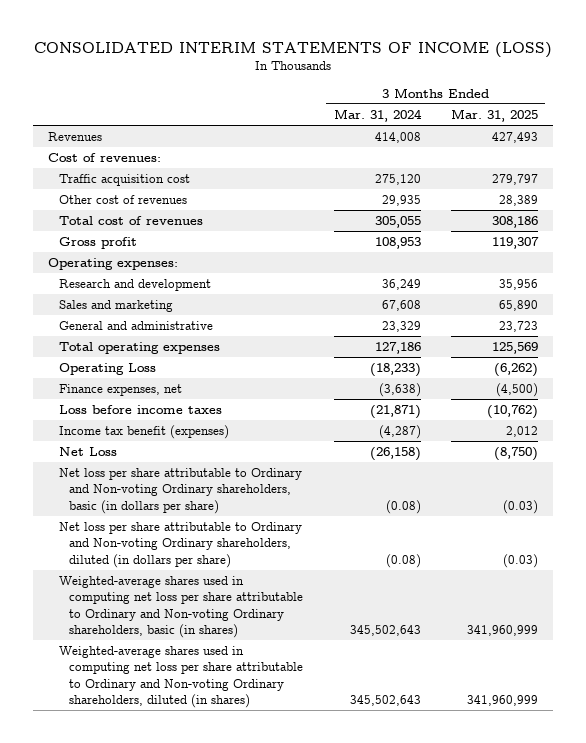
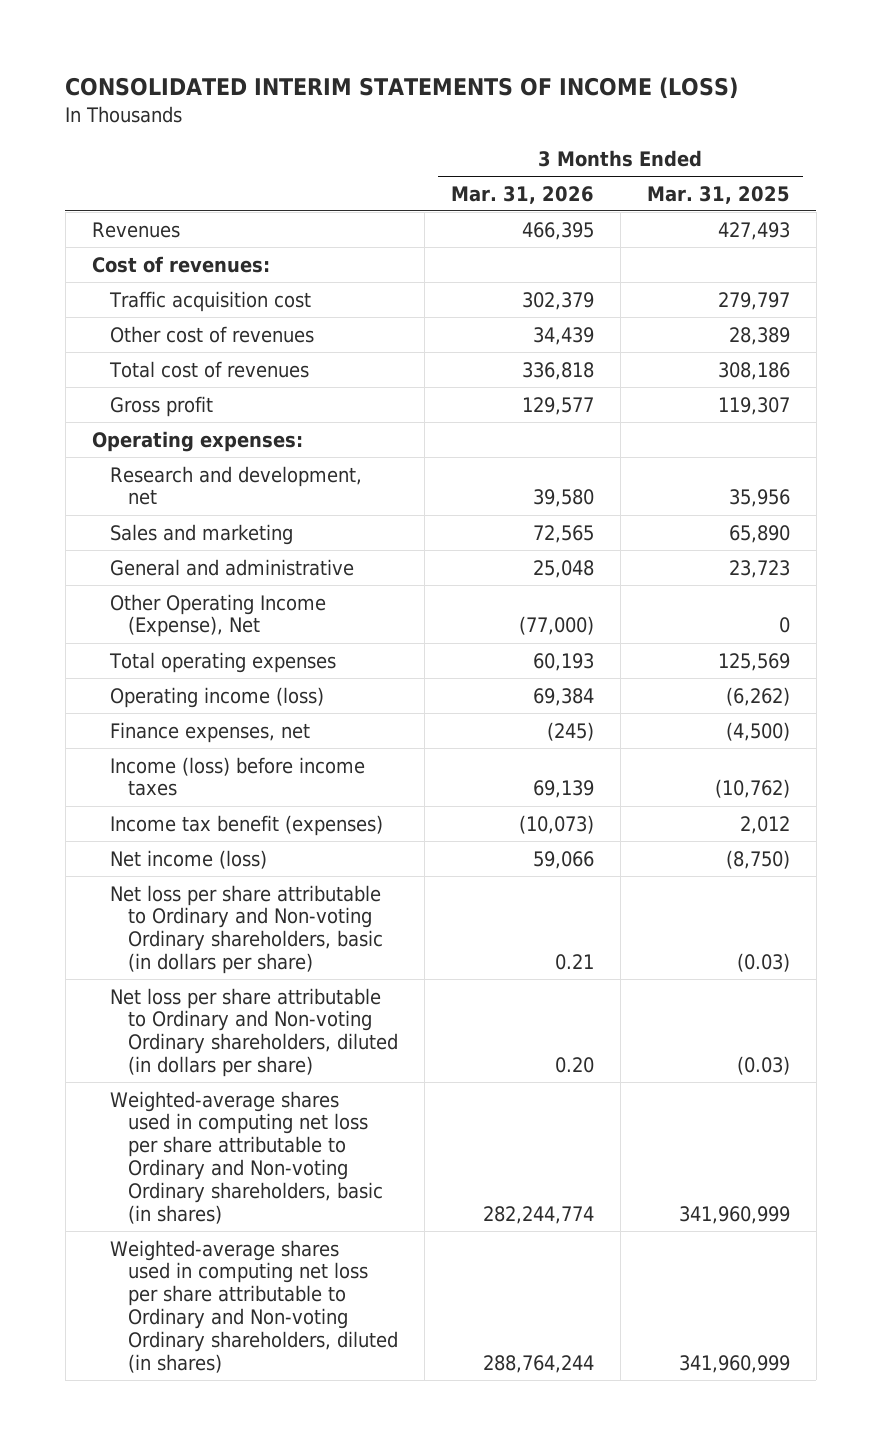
- | 3 Months Ended Mar. 31, 2024 | 3 Months Ended Mar. 31, 2025
+ | 3 Months Ended Mar. 31, 2026 | 3 Months Ended Mar. 31, 2025
- Research and development | 36,249 | 35,956
+ Research and development, net | 39,580 | 35,956
+ Other Operating Income (Expense), Net | (77,000) | 0
- Operating Loss | (18,233) | (6,262)
+ Operating income (loss) | 69,384 | (6,262)
- Loss before income taxes | (21,871) | (10,762)
+ Income (loss) before income taxes | 69,139 | (10,762)
- Net Loss | (26,158) | (8,750)
+ Net income (loss) | 59,066 | (8,750)

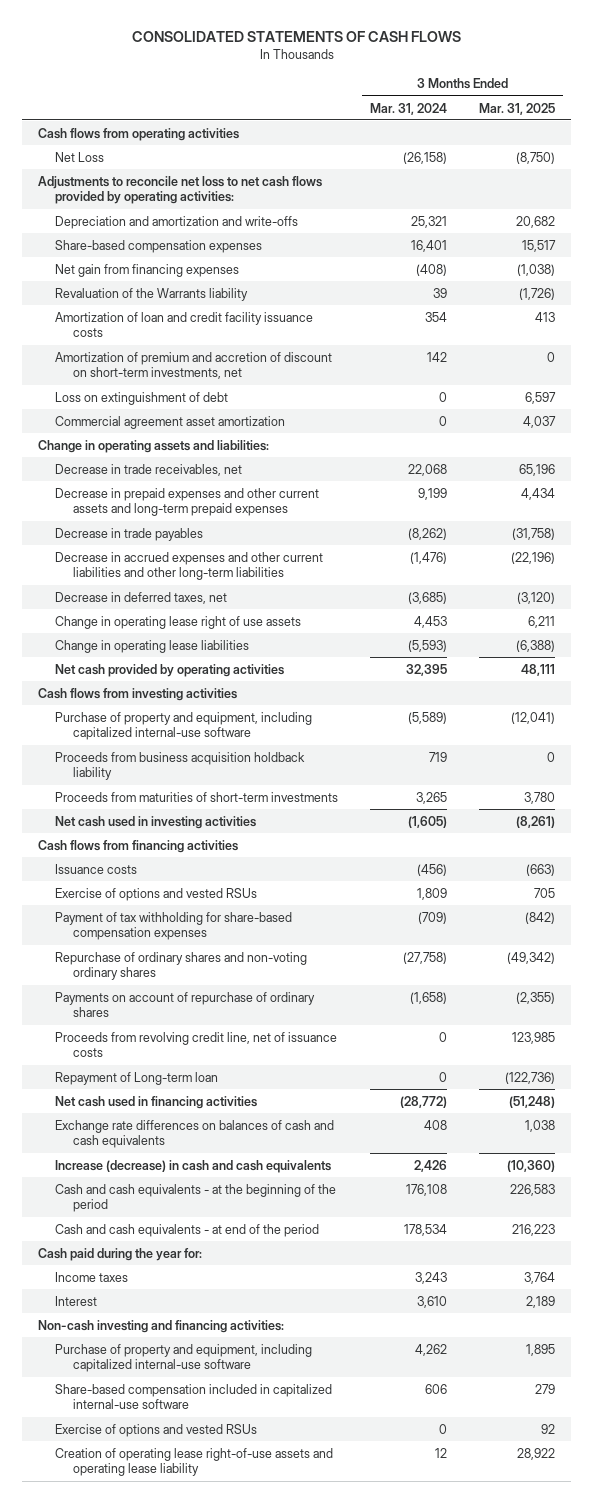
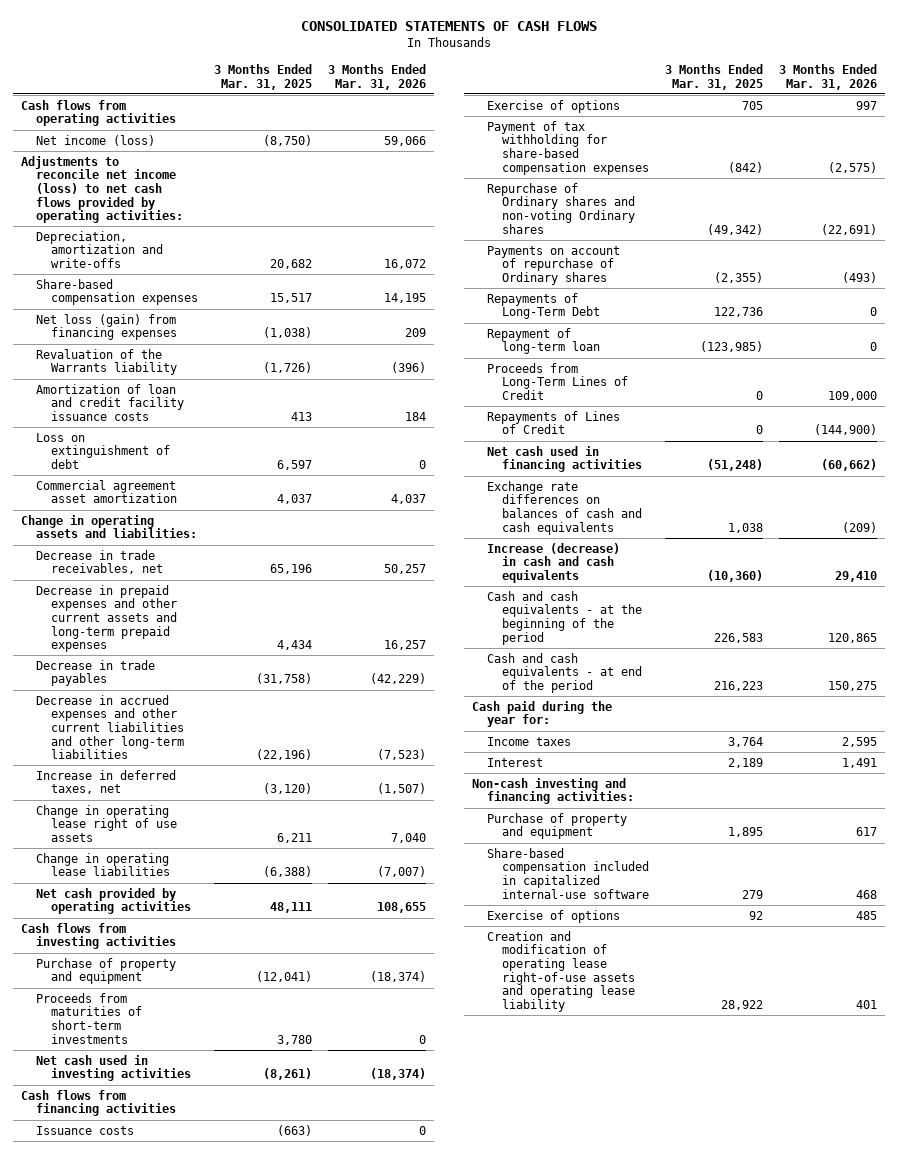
- | 3 Months Ended Mar. 31, 2024 | 3 Months Ended Mar. 31, 2025
+ | 3 Months Ended Mar. 31, 2025 | 3 Months Ended Mar. 31, 2026
- Net Loss | (26,158) | (8,750)
- Adjustments to reconcile net loss to net cash flows provided by operating activities:
- Depreciation and amortization and write-offs | 25,321 | 20,682
+ Net income (loss) | (8,750) | 59,066
+ Adjustments to reconcile net income (loss) to net cash flows provided by operating activities:
+ Depreciation, amortization and write-offs | 20,682 | 16,072
- Net gain from financing expenses | (408) | (1,038)
+ Net loss (gain) from financing expenses | (1,038) | 209
- Amortization of premium and accretion of discount on short-term investments, net | 142 | 0
- Decrease in deferred taxes, net | (3,685) | (3,120)
+ Increase in deferred taxes, net | (3,120) | (1,507)
- Purchase of property and equipment, including capitalized internal-use software | (5,589) | (12,041)
- Proceeds from business acquisition holdback liability | 719 | 0
+ Purchase of property and equipment | (12,041) | (18,374)
- Exercise of options and vested RSUs | 1,809 | 705
+ Exercise of options | 705 | 997
- Repurchase of ordinary shares and non-voting ordinary shares | (27,758) | (49,342)
- Payments on account of repurchase of ordinary shares | (1,658) | (2,355)
- Proceeds from revolving credit line, net of issuance costs | 0 | 123,985
- Repayment of Long-term loan | 0 | (122,736)
+ Repurchase of Ordinary shares and non-voting Ordinary shares | (49,342) | (22,691)
+ Payments on account of repurchase of Ordinary shares | (2,355) | (493)
+ Repayments of Long-Term Debt | 122,736 | 0
+ Repayment of long-term loan | (123,985) | 0
+ Proceeds from Long-Term Lines of Credit | 0 | 109,000
+ Repayments of Lines of Credit | 0 | (144,900)
- Purchase of property and equipment, including capitalized internal-use software | 4,262 | 1,895
+ Purchase of property and equipment | 1,895 | 617
- Exercise of options and vested RSUs | 0 | 92
- Creation of operating lease right-of-use assets and operating lease liability | 12 | 28,922
+ Exercise of options | 92 | 485
+ Creation and modification of operating lease right-of-use assets and operating lease liability | 28,922 | 401

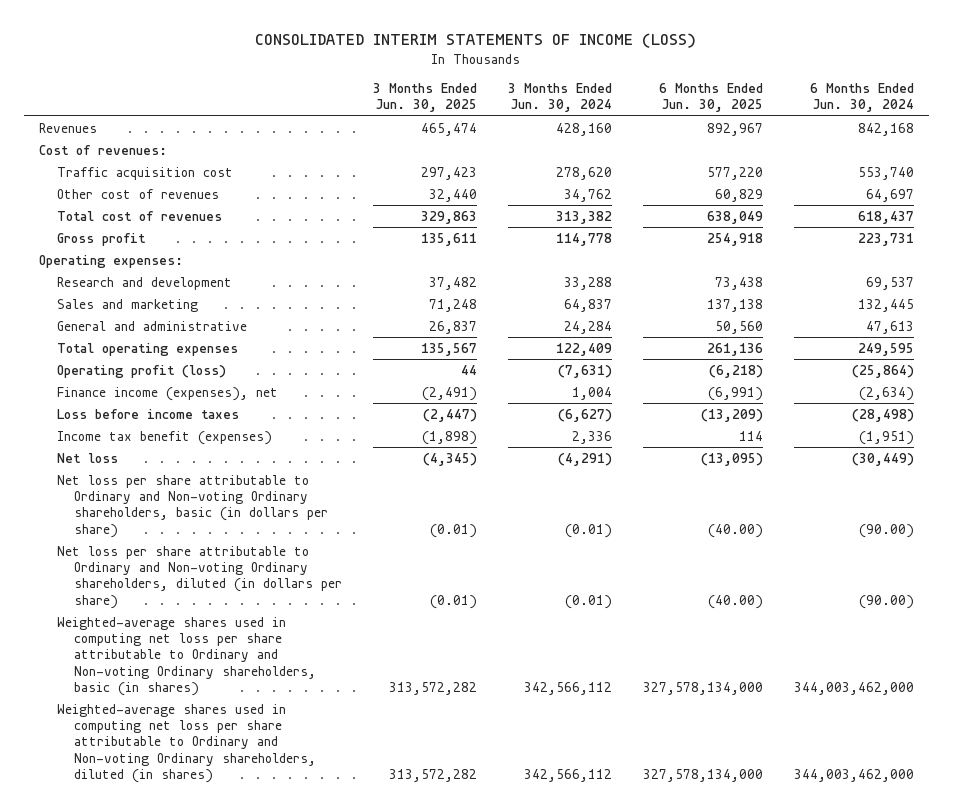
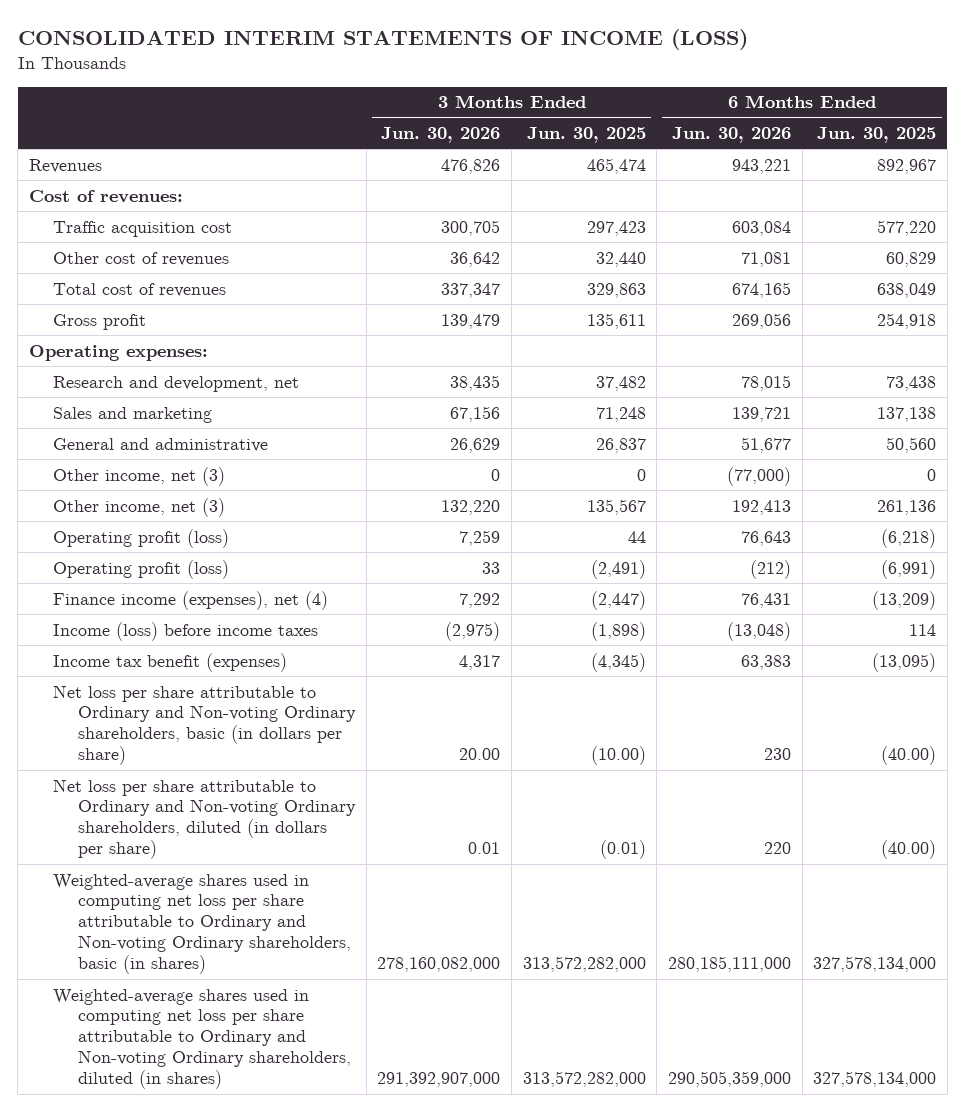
- | 3 Months Ended Jun. 30, 2025 | 3 Months Ended Jun. 30, 2024 | 6 Months Ended Jun. 30, 2025 | 6 Months Ended Jun. 30, 2024
+ | 3 Months Ended Jun. 30, 2026 | 3 Months Ended Jun. 30, 2025 | 6 Months Ended Jun. 30, 2026 | 6 Months Ended Jun. 30, 2025
- Research and development | 37,482 | 33,288 | 73,438 | 69,537
+ Research and development, net | 38,435 | 37,482 | 78,015 | 73,438
- Total operating expenses | 135,567 | 122,409 | 261,136 | 249,595
+ Other income, net (3) | 0 | 0 | (77,000) | 0
+ Other income, net (3) | 132,220 | 135,567 | 192,413 | 261,136
- Finance income (expenses), net | (2,491) | 1,004 | (6,991) | (2,634)
- Loss before income taxes | (2,447) | (6,627) | (13,209) | (28,498)
- Income tax benefit (expenses) | (1,898) | 2,336 | 114 | (1,951)
- Net loss | (4,345) | (4,291) | (13,095) | (30,449)
- Net loss per share attributable to Ordinary and Non-voting Ordinary shareholders, basic (in dollars per share) | (0.01) | (0.01) | (40.00) | (90.00)
+ Operating profit (loss) | 33 | (2,491) | (212) | (6,991)
+ Finance income (expenses), net (4) | 7,292 | (2,447) | 76,431 | (13,209)
+ Income (loss) before income taxes | (2,975) | (1,898) | (13,048) | 114
+ Income tax benefit (expenses) | 4,317 | (4,345) | 63,383 | (13,095)
+ Net loss per share attributable to Ordinary and Non-voting Ordinary shareholders, basic (in dollars per share) | 20.00 | (10.00) | 230 | (40.00)
- Weighted-average shares used in computing net loss per share attributable to Ordinary and Non-voting Ordinary shareholders, basic (in shares) | 313,572,282 | 342,566,112 | 327,578,134,000 | 344,003,462,000
- Weighted-average shares used in computing net loss per share attributable to Ordinary and Non-voting Ordinary shareholders, diluted (in shares) | 313,572,282 | 342,566,112 | 327,578,134,000 | 344,003,462,000
+ Weighted-average shares used in computing net loss per share attributable to Ordinary and Non-voting Ordinary shareholders, basic (in shares) | 278,160,082,000 | 313,572,282,000 | 280,185,111,000 | 327,578,134,000
+ Weighted-average shares used in computing net loss per share attributable to Ordinary and Non-voting Ordinary shareholders, diluted (in shares) | 291,392,907,000 | 313,572,282,000 | 290,505,359,000 | 327,578,134,000

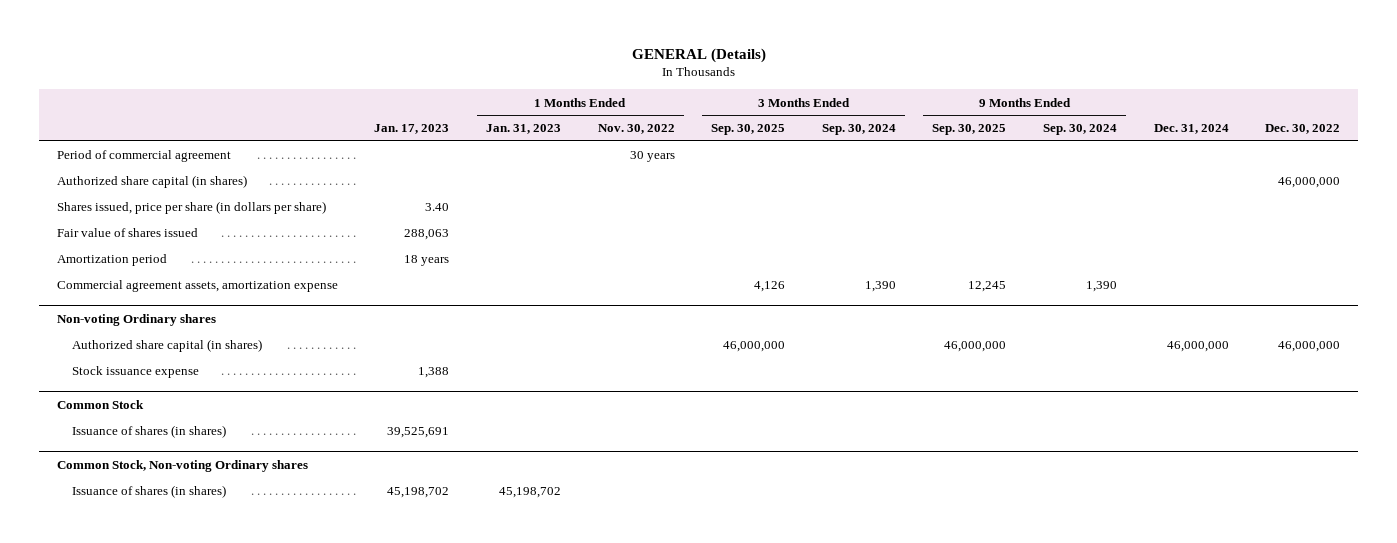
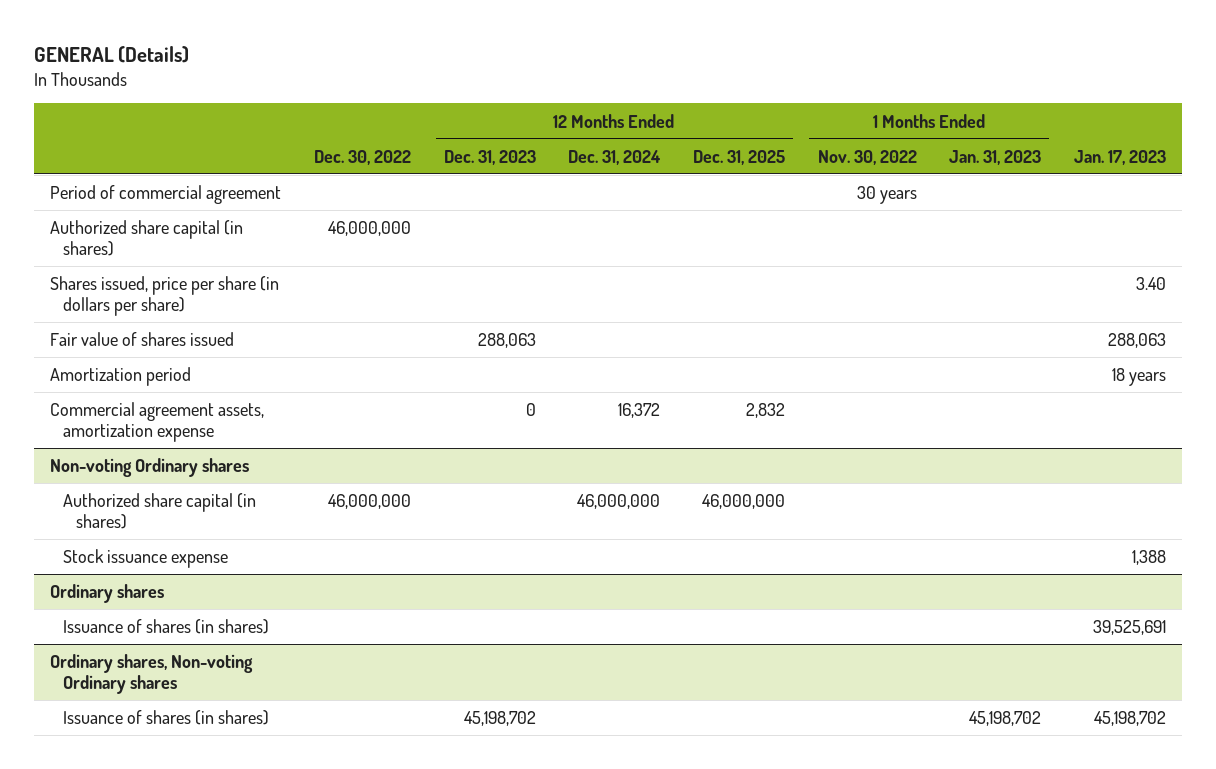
- | Jan. 17, 2023 | 1 Months Ended Jan. 31, 2023 | 1 Months Ended Nov. 30, 2022 | 3 Months Ended Sep. 30, 2025 | 3 Months Ended Sep. 30, 2024 | 9 Months Ended Sep. 30, 2025 | 9 Months Ended Sep. 30, 2024 | Dec. 31, 2024 | Dec. 30, 2022
+ | Dec. 30, 2022 | 12 Months Ended Dec. 31, 2023 | 12 Months Ended Dec. 31, 2024 | 12 Months Ended Dec. 31, 2025 | 1 Months Ended Nov. 30, 2022 | 1 Months Ended Jan. 31, 2023 | Jan. 17, 2023
- Common Stock
+ Ordinary shares
- Common Stock, Non-voting Ordinary shares
+ Ordinary shares, Non-voting Ordinary shares

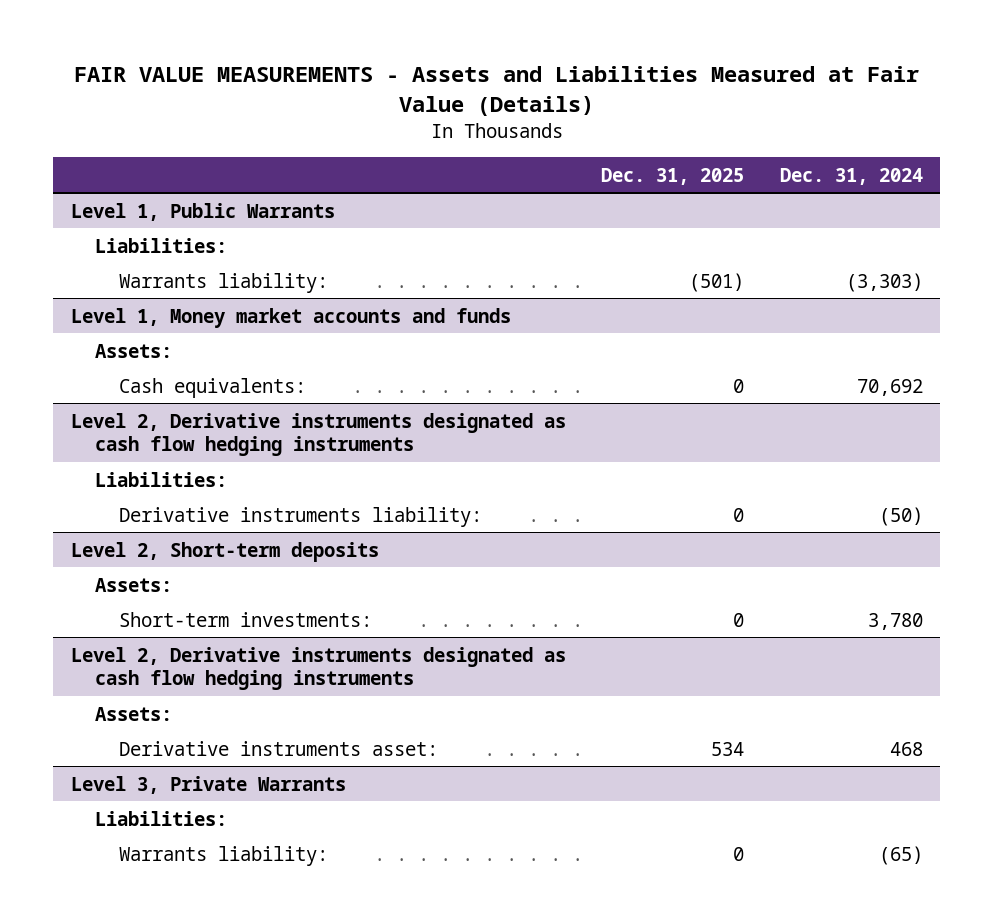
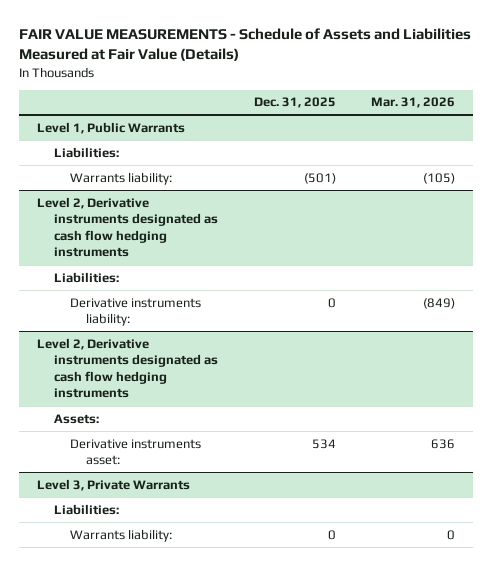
- FAIR VALUE MEASUREMENTS - Assets and Liabilities Measured at Fair Value (Details)
+ FAIR VALUE MEASUREMENTS - Schedule of Assets and Liabilities Measured at Fair Value (Details)
- | Dec. 31, 2025 | Dec. 31, 2024
+ | Dec. 31, 2025 | Mar. 31, 2026
- Level 1, Money market accounts and funds
- Assets:
- Cash equivalents: | 0 | 70,692
- Level 2, Short-term deposits
- Assets:
- Short-term investments: | 0 | 3,780

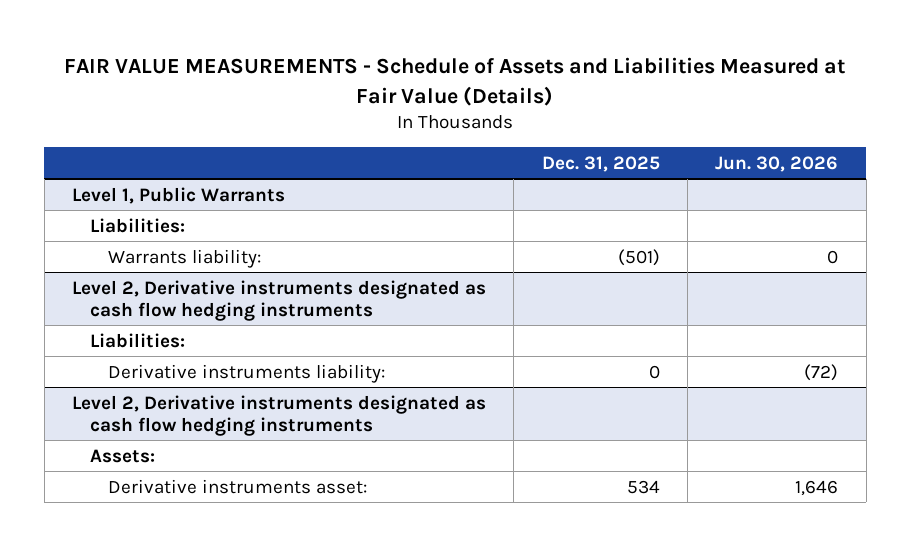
- | Dec. 31, 2025 | Mar. 31, 2026
+ | Dec. 31, 2025 | Jun. 30, 2026
- Level 3, Private Warrants
- Liabilities:
- Warrants liability: | 0 | 0

